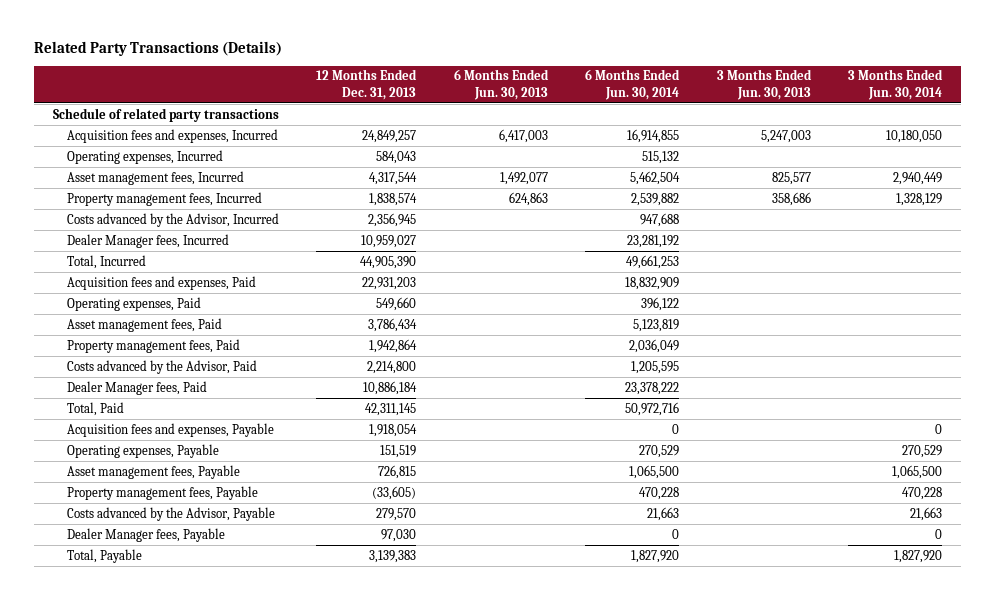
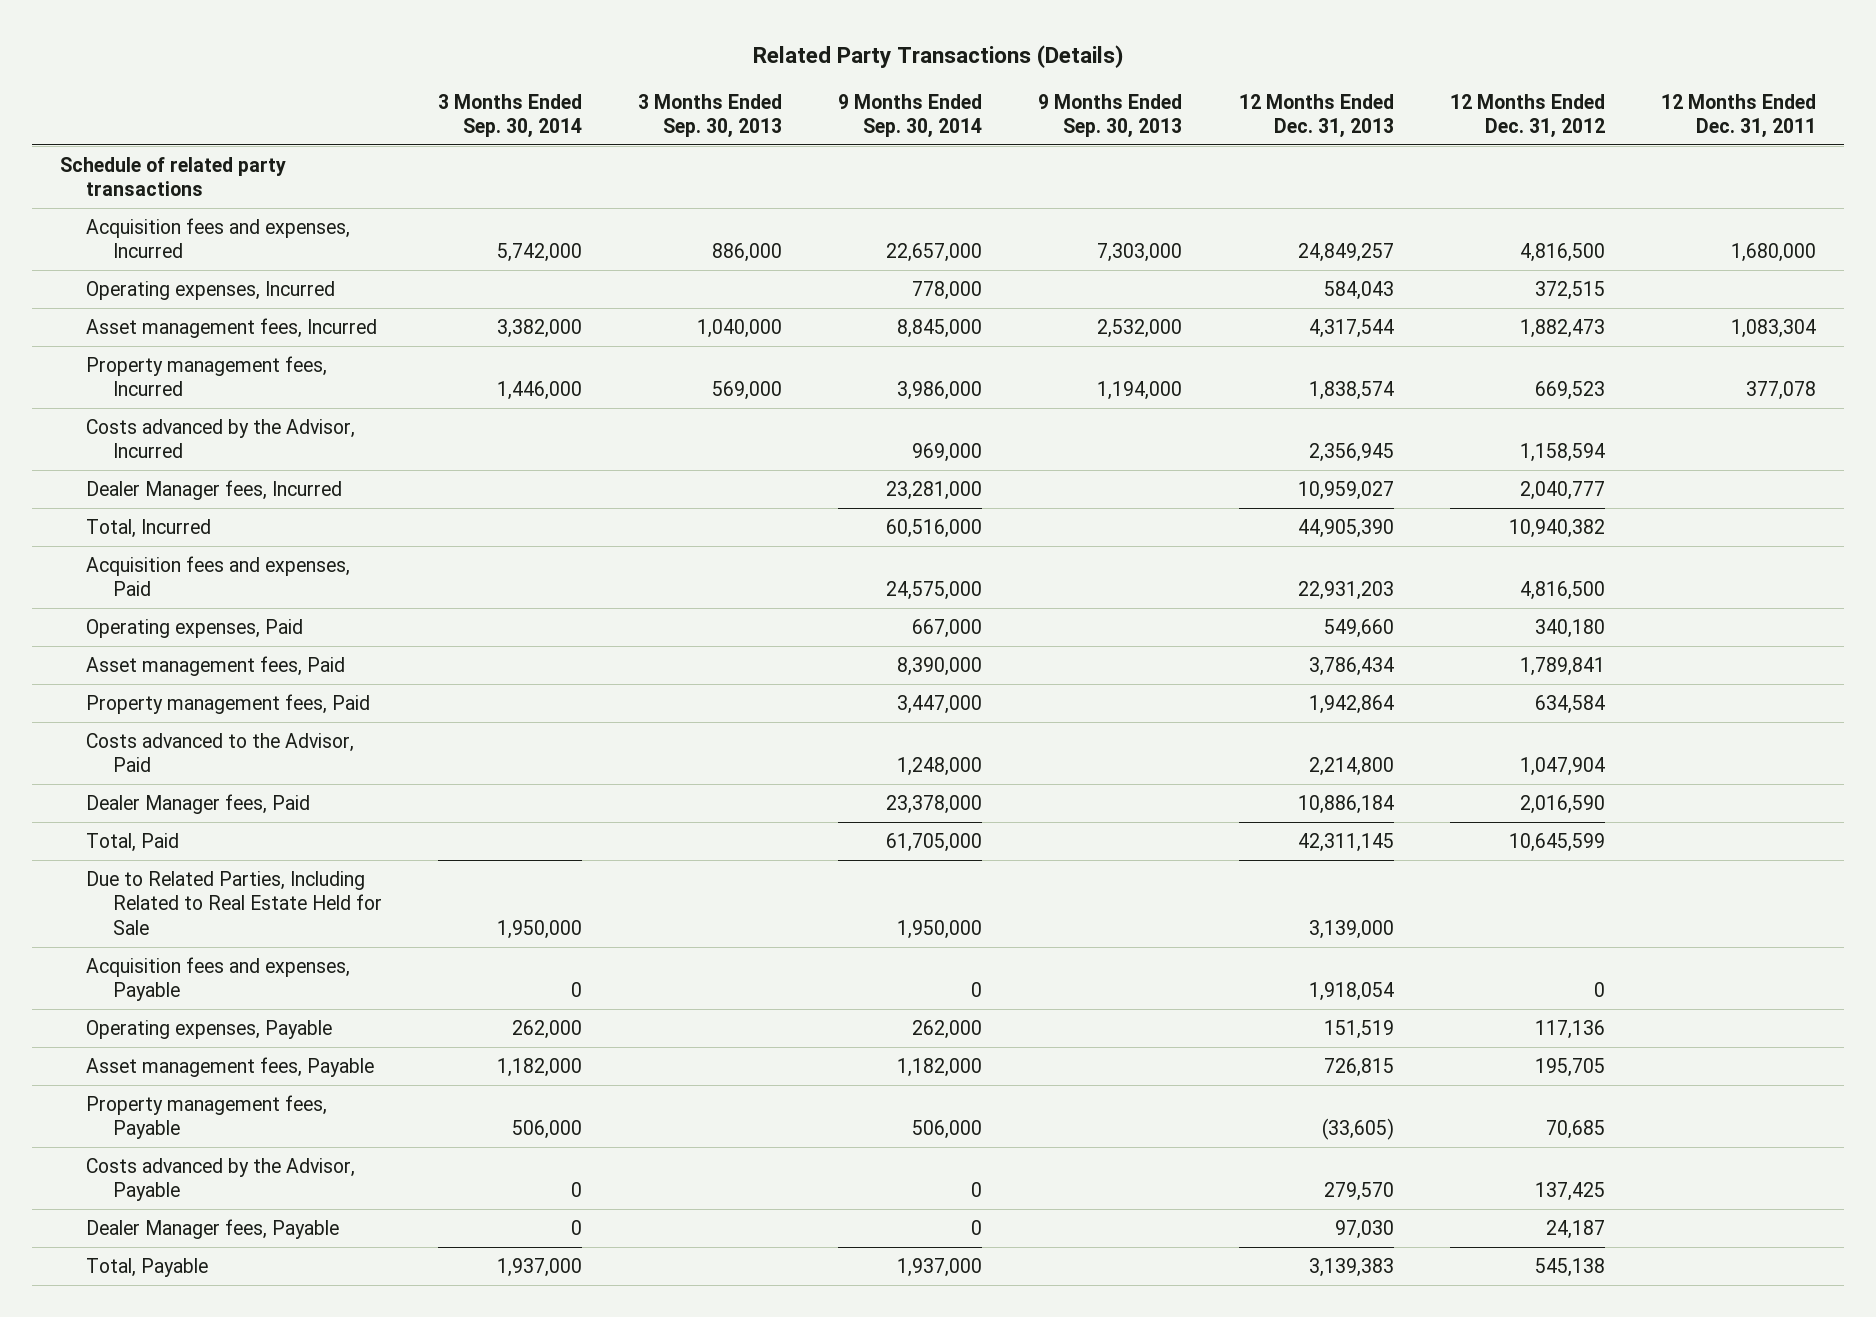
- | 12 Months Ended Dec. 31, 2013 | 6 Months Ended Jun. 30, 2013 | 6 Months Ended Jun. 30, 2014 | 3 Months Ended Jun. 30, 2013 | 3 Months Ended Jun. 30, 2014
+ | 3 Months Ended Sep. 30, 2014 | 3 Months Ended Sep. 30, 2013 | 9 Months Ended Sep. 30, 2014 | 9 Months Ended Sep. 30, 2013 | 12 Months Ended Dec. 31, 2013 | 12 Months Ended Dec. 31, 2012 | 12 Months Ended Dec. 31, 2011
- Costs advanced by the Advisor, Paid | 2,214,800 | | 1,205,595 | |
+ Costs advanced to the Advisor, Paid | | | 1,248,000 | | 2,214,800 | 1,047,904 |
+ Due to Related Parties, Including Related to Real Estate Held for Sale | 1,950,000 | | 1,950,000 | | 3,139,000 | |

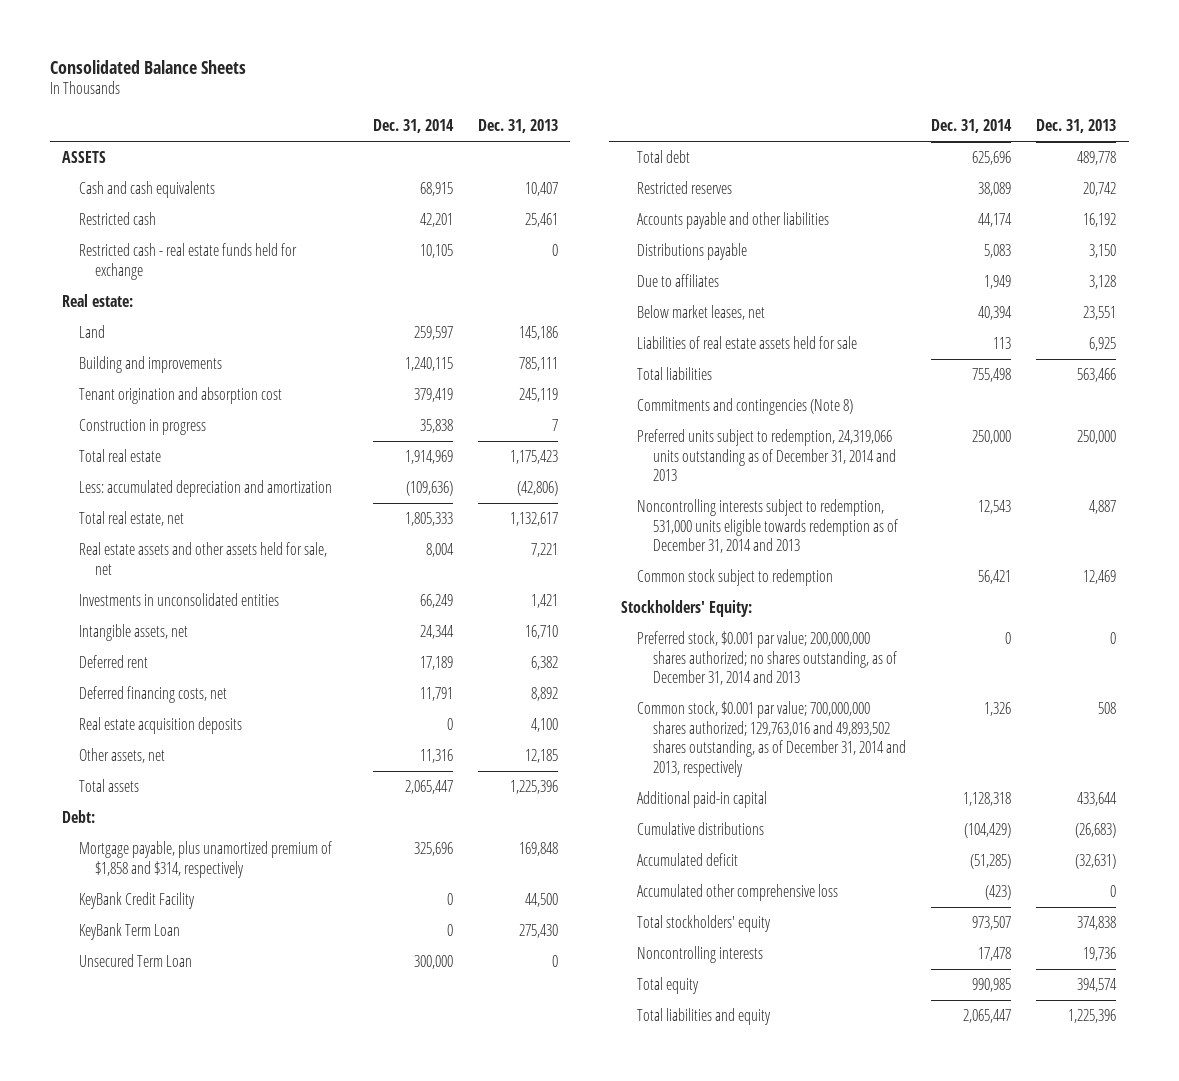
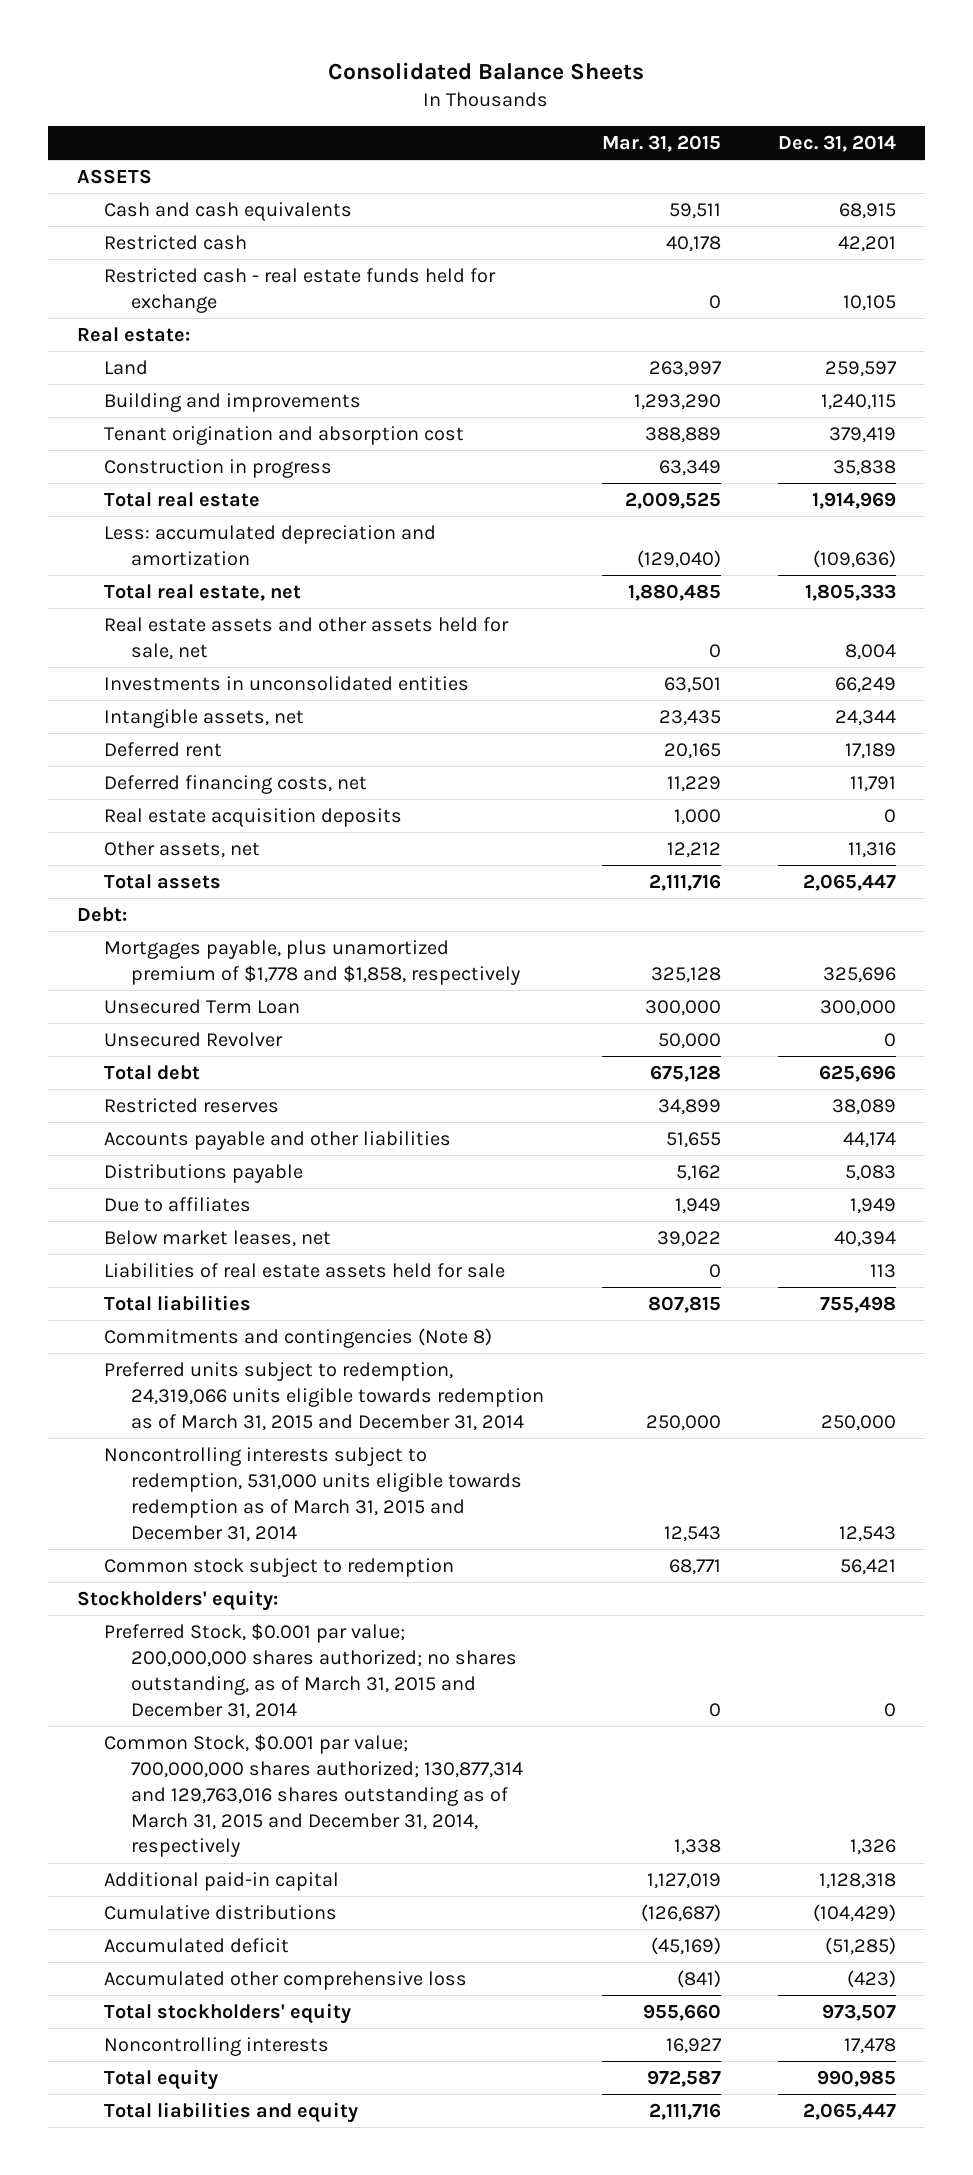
- | Dec. 31, 2014 | Dec. 31, 2013
+ | Mar. 31, 2015 | Dec. 31, 2014
- Mortgage payable, plus unamortized premium of $1,858 and $314, respectively | 325,696 | 169,848
- KeyBank Credit Facility | 0 | 44,500
- KeyBank Term Loan | 0 | 275,430
+ Mortgages payable, plus unamortized premium of $1,778 and $1,858, respectively | 325,128 | 325,696
+ Unsecured Revolver | 50,000 | 0
- Preferred units subject to redemption, 24,319,066 units outstanding as of December 31, 2014 and 2013 | 250,000 | 250,000
- Noncontrolling interests subject to redemption, 531,000 units eligible towards redemption as of December 31, 2014 and 2013 | 12,543 | 4,887
+ Preferred units subject to redemption, 24,319,066 units eligible towards redemption as of March 31, 2015 and December 31, 2014 | 250,000 | 250,000
+ Noncontrolling interests subject to redemption, 531,000 units eligible towards redemption as of March 31, 2015 and December 31, 2014 | 12,543 | 12,543
- Stockholders' Equity:
- Preferred stock, $0.001 par value; 200,000,000 shares authorized; no shares outstanding, as of December 31, 2014 and 2013 | 0 | 0
- Common stock, $0.001 par value; 700,000,000 shares authorized; 129,763,016 and 49,893,502 shares outstanding, as of December 31, 2014 and 2013, respectively | 1,326 | 508
+ Stockholders' equity:
+ Preferred Stock, $0.001 par value; 200,000,000 shares authorized; no shares outstanding, as of March 31, 2015 and December 31, 2014 | 0 | 0
+ Common Stock, $0.001 par value; 700,000,000 shares authorized; 130,877,314 and 129,763,016 shares outstanding as of March 31, 2015 and December 31, 2014, respectively | 1,338 | 1,326

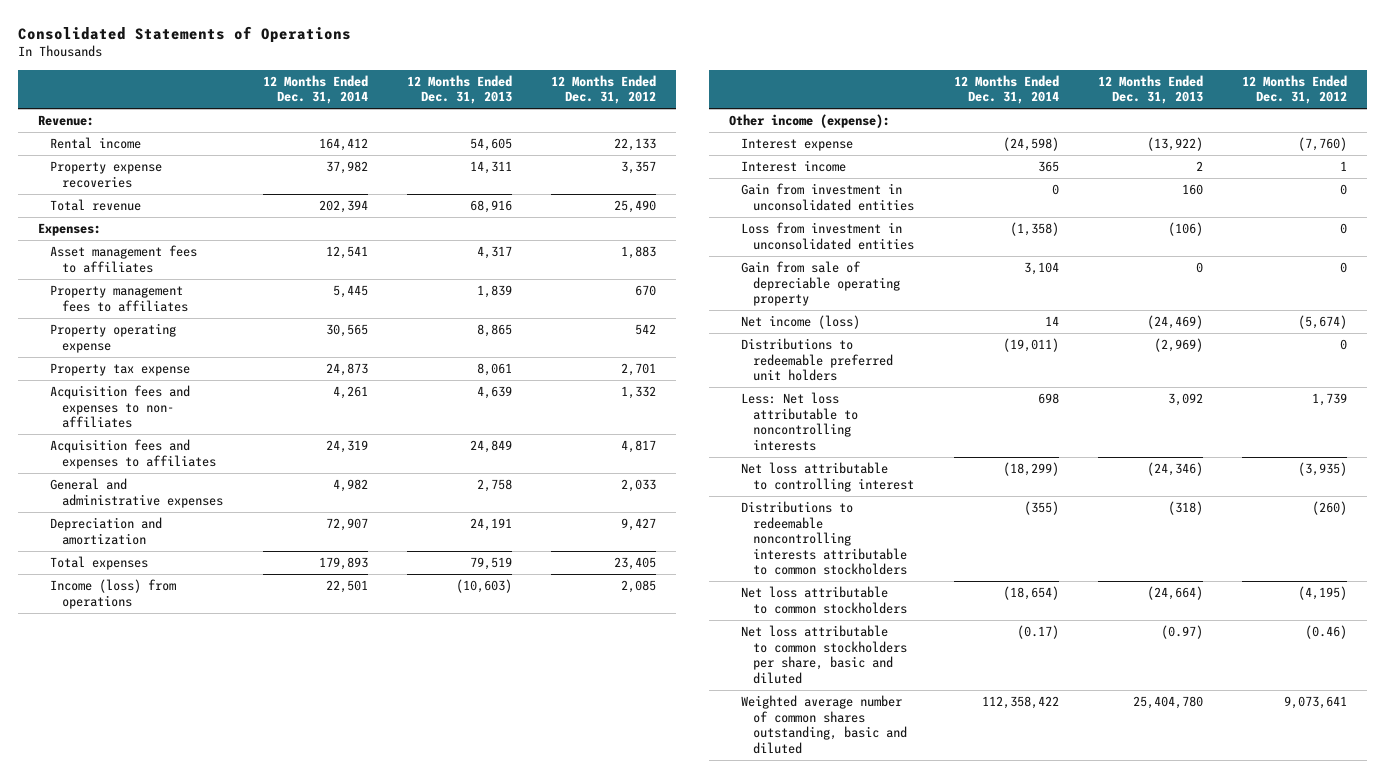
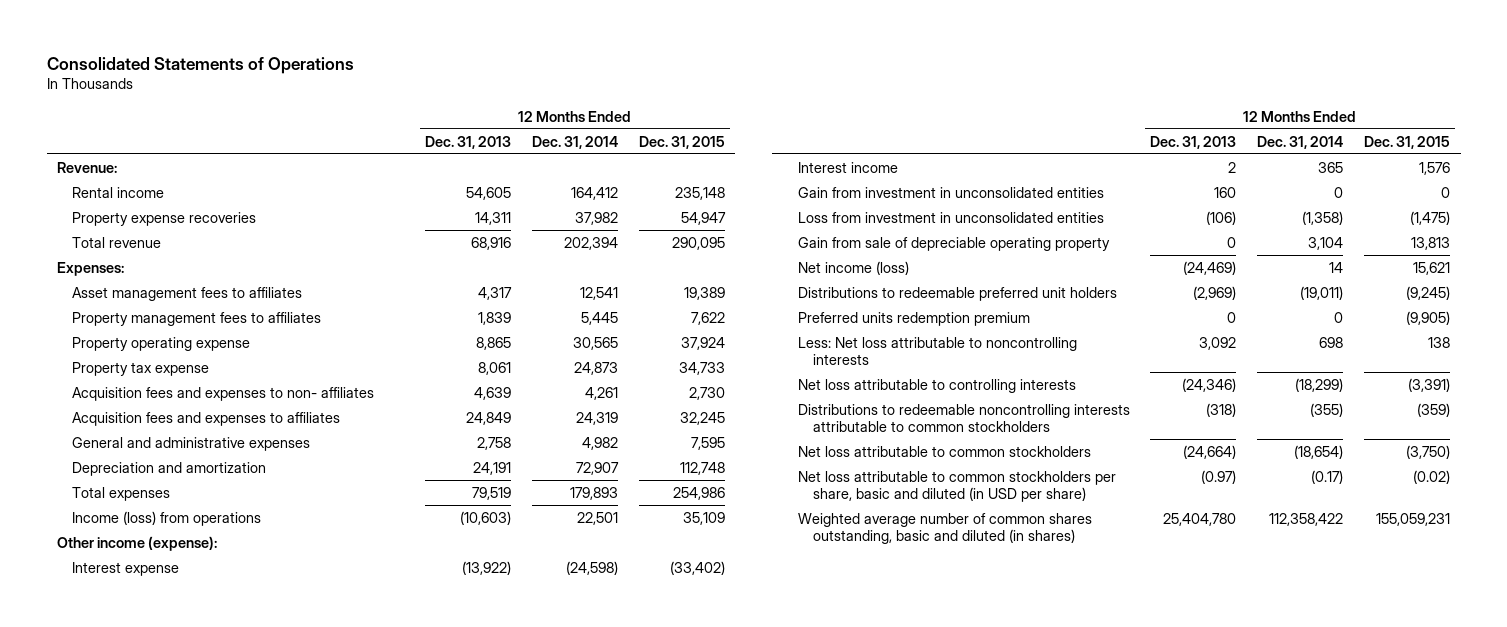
- | 12 Months Ended Dec. 31, 2014 | 12 Months Ended Dec. 31, 2013 | 12 Months Ended Dec. 31, 2012
+ | 12 Months Ended Dec. 31, 2013 | 12 Months Ended Dec. 31, 2014 | 12 Months Ended Dec. 31, 2015
+ Preferred units redemption premium | 0 | 0 | (9,905)
- Net loss attributable to controlling interest | (18,299) | (24,346) | (3,935)
+ Net loss attributable to controlling interests | (24,346) | (18,299) | (3,391)
- Net loss attributable to common stockholders per share, basic and diluted | (0.17) | (0.97) | (0.46)
- Weighted average number of common shares outstanding, basic and diluted | 112,358,422 | 25,404,780 | 9,073,641
+ Net loss attributable to common stockholders per share, basic and diluted (in USD per share) | (0.97) | (0.17) | (0.02)
+ Weighted average number of common shares outstanding, basic and diluted (in shares) | 25,404,780 | 112,358,422 | 155,059,231

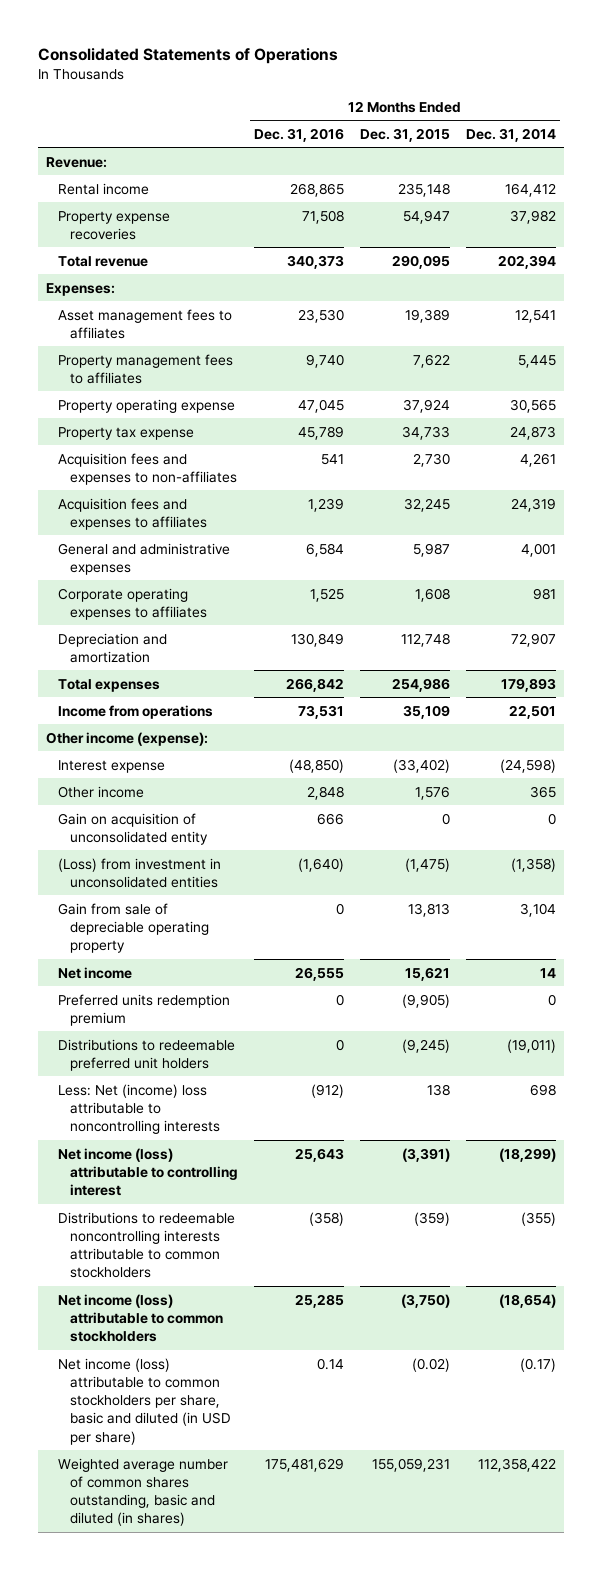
- | 12 Months Ended Dec. 31, 2013 | 12 Months Ended Dec. 31, 2014 | 12 Months Ended Dec. 31, 2015
+ | 12 Months Ended Dec. 31, 2016 | 12 Months Ended Dec. 31, 2015 | 12 Months Ended Dec. 31, 2014
- Acquisition fees and expenses to non- affiliates | 4,639 | 4,261 | 2,730
+ Acquisition fees and expenses to non-affiliates | 541 | 2,730 | 4,261
- General and administrative expenses | 2,758 | 4,982 | 7,595
+ General and administrative expenses | 6,584 | 5,987 | 4,001
+ Corporate operating expenses to affiliates | 1,525 | 1,608 | 981
- Income (loss) from operations | (10,603) | 22,501 | 35,109
+ Income from operations | 73,531 | 35,109 | 22,501
- Interest income | 2 | 365 | 1,576
- Gain from investment in unconsolidated entities | 160 | 0 | 0
- Loss from investment in unconsolidated entities | (106) | (1,358) | (1,475)
+ Other income | 2,848 | 1,576 | 365
+ Gain on acquisition of unconsolidated entity | 666 | 0 | 0
+ (Loss) from investment in unconsolidated entities | (1,640) | (1,475) | (1,358)
- Net income (loss) | (24,469) | 14 | 15,621
+ Net income | 26,555 | 15,621 | 14
- Less: Net loss attributable to noncontrolling interests | 3,092 | 698 | 138
- Net loss attributable to controlling interests | (24,346) | (18,299) | (3,391)
moved down: Distributions to redeemable preferred unit holders | 0 | (9,245) | (19,011)
+ Less: Net (income) loss attributable to noncontrolling interests | (912) | 138 | 698
+ Net income (loss) attributable to controlling interest | 25,643 | (3,391) | (18,299)
- Net loss attributable to common stockholders | (24,664) | (18,654) | (3,750)
- Net loss attributable to common stockholders per share, basic and diluted (in USD per share) | (0.97) | (0.17) | (0.02)
+ Net income (loss) attributable to common stockholders | 25,285 | (3,750) | (18,654)
+ Net income (loss) attributable to common stockholders per share, basic and diluted (in USD per share) | 0.14 | (0.02) | (0.17)

